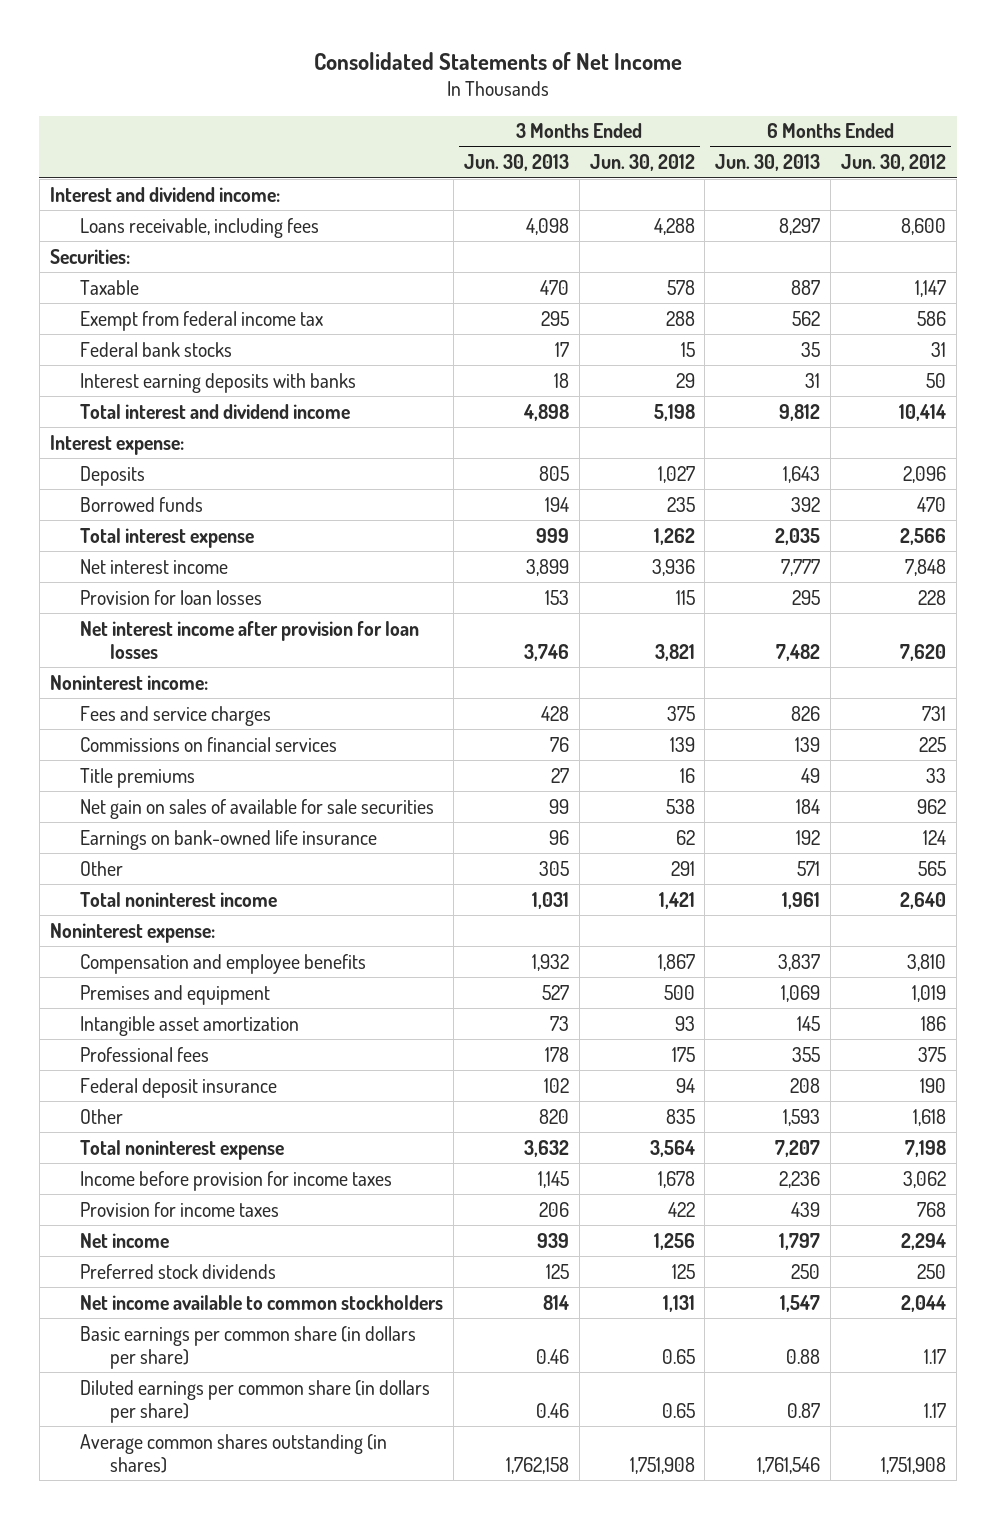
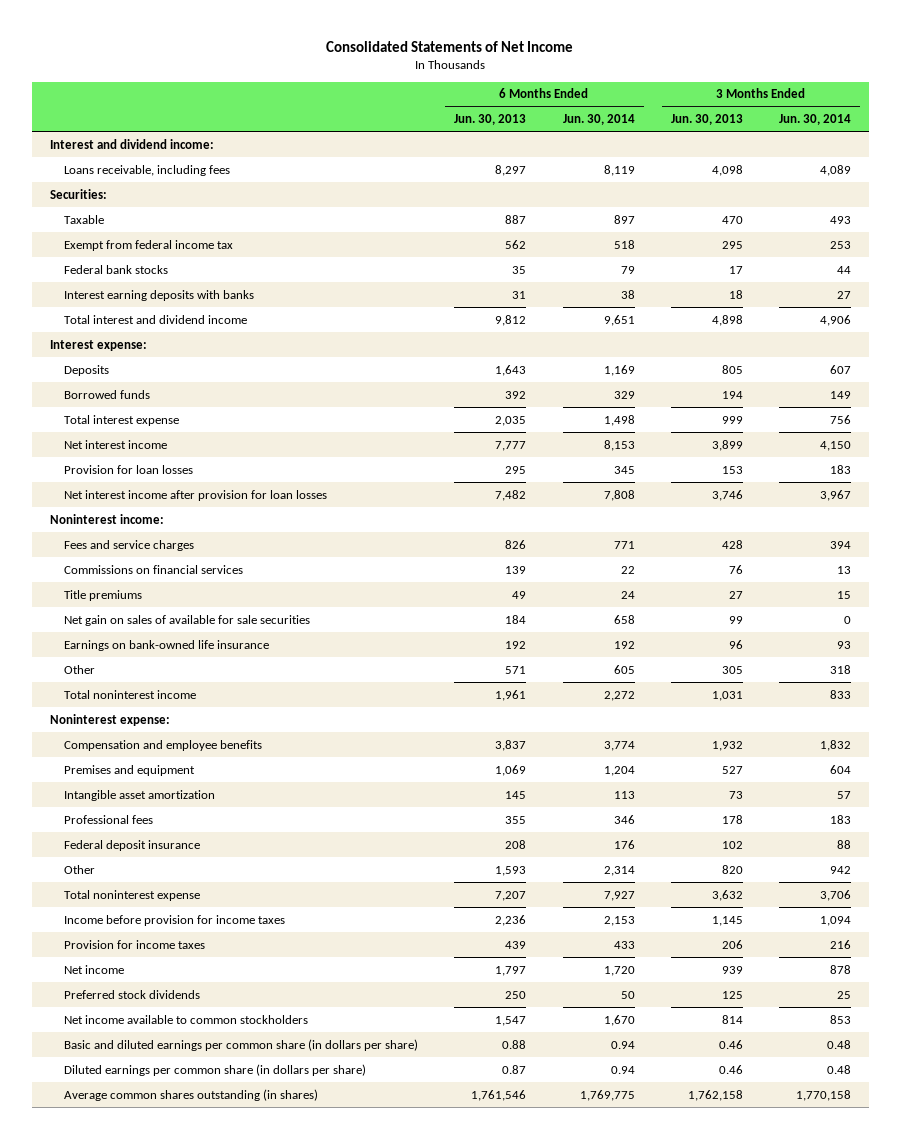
- | 3 Months Ended Jun. 30, 2013 | 3 Months Ended Jun. 30, 2012 | 6 Months Ended Jun. 30, 2013 | 6 Months Ended Jun. 30, 2012
+ | 6 Months Ended Jun. 30, 2013 | 6 Months Ended Jun. 30, 2014 | 3 Months Ended Jun. 30, 2013 | 3 Months Ended Jun. 30, 2014
- Basic earnings per common share (in dollars per share) | 0.46 | 0.65 | 0.88 | 1.17
+ Basic and diluted earnings per common share (in dollars per share) | 0.88 | 0.94 | 0.46 | 0.48

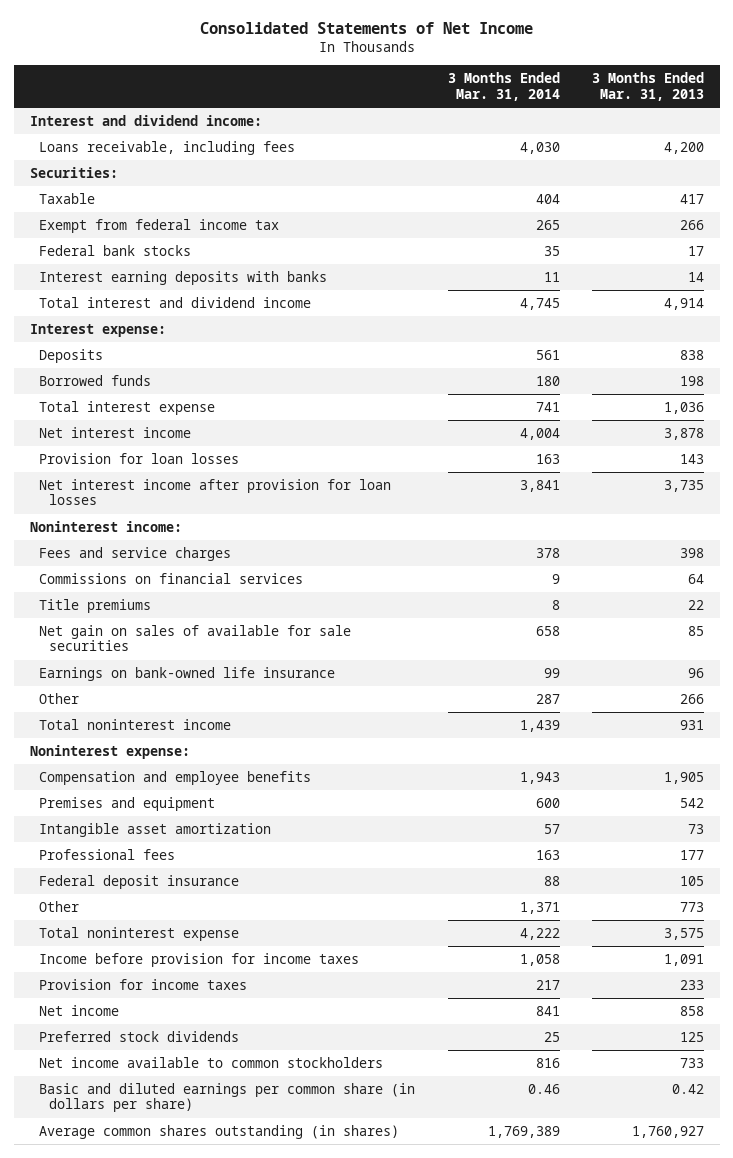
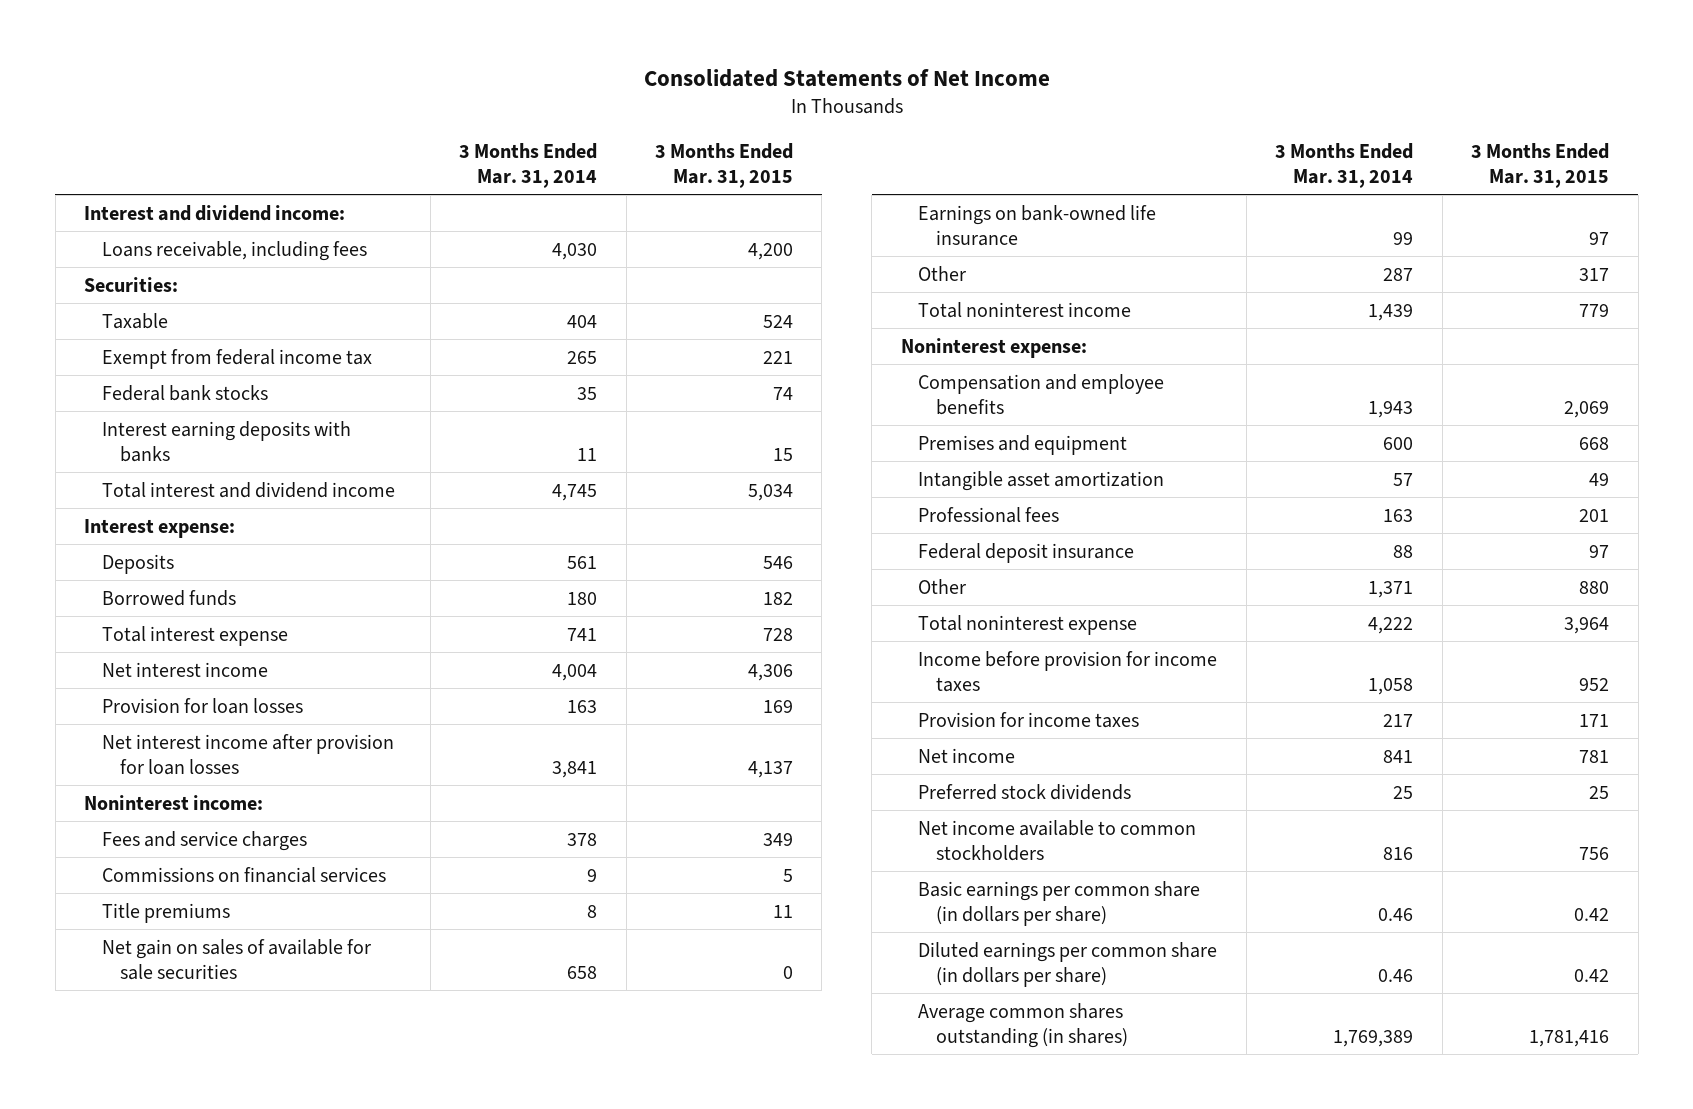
- | 3 Months Ended Mar. 31, 2014 | 3 Months Ended Mar. 31, 2013
+ | 3 Months Ended Mar. 31, 2014 | 3 Months Ended Mar. 31, 2015
- Basic and diluted earnings per common share (in dollars per share) | 0.46 | 0.42
+ Basic earnings per common share (in dollars per share) | 0.46 | 0.42
+ Diluted earnings per common share (in dollars per share) | 0.46 | 0.42

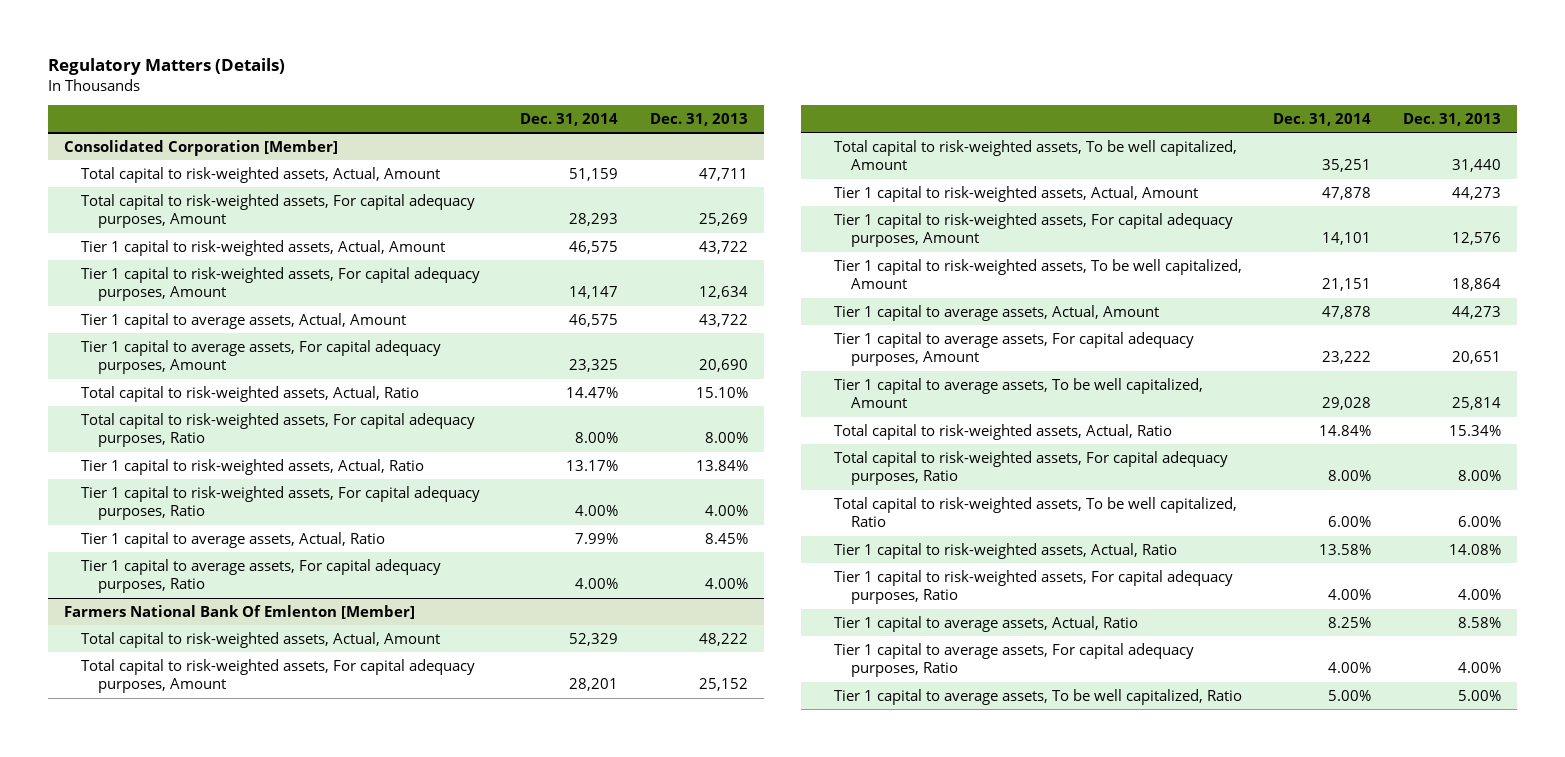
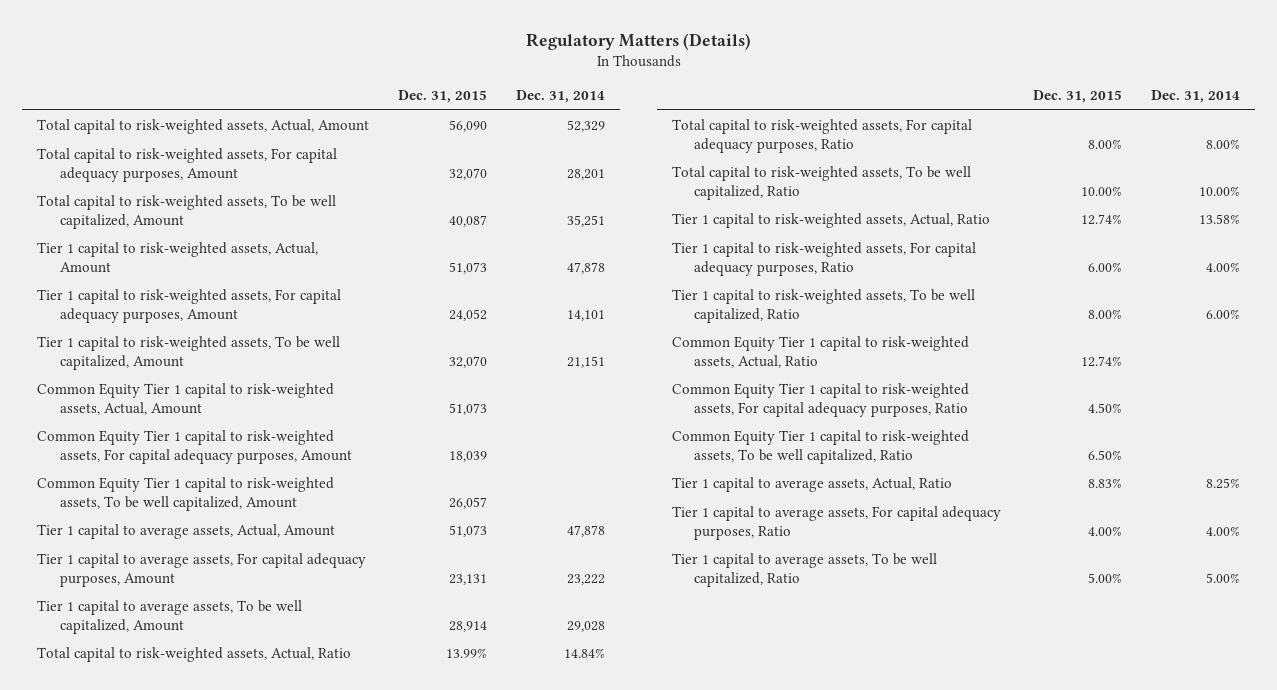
- | Dec. 31, 2014 | Dec. 31, 2013
+ | Dec. 31, 2015 | Dec. 31, 2014
- Consolidated Corporation [Member]
- Total capital to risk-weighted assets, Actual, Amount | 51,159 | 47,711
- Total capital to risk-weighted assets, For capital adequacy purposes, Amount | 28,293 | 25,269
- Tier 1 capital to risk-weighted assets, Actual, Amount | 46,575 | 43,722
- Tier 1 capital to risk-weighted assets, For capital adequacy purposes, Amount | 14,147 | 12,634
- Tier 1 capital to average assets, Actual, Amount | 46,575 | 43,722
- Tier 1 capital to average assets, For capital adequacy purposes, Amount | 23,325 | 20,690
- Total capital to risk-weighted assets, Actual, Ratio | 14.47% | 15.10%
- Total capital to risk-weighted assets, For capital adequacy purposes, Ratio | 8.00% | 8.00%
- Tier 1 capital to risk-weighted assets, Actual, Ratio | 13.17% | 13.84%
- Tier 1 capital to risk-weighted assets, For capital adequacy purposes, Ratio | 4.00% | 4.00%
- Tier 1 capital to average assets, Actual, Ratio | 7.99% | 8.45%
- Tier 1 capital to average assets, For capital adequacy purposes, Ratio | 4.00% | 4.00%
- Farmers National Bank Of Emlenton [Member]
+ Common Equity Tier 1 capital to risk-weighted assets, Actual, Amount | 51,073 |
+ Common Equity Tier 1 capital to risk-weighted assets, For capital adequacy purposes, Amount | 18,039 |
+ Common Equity Tier 1 capital to risk-weighted assets, To be well capitalized, Amount | 26,057 |
- Total capital to risk-weighted assets, To be well capitalized, Ratio | 6.00% | 6.00%
+ Total capital to risk-weighted assets, To be well capitalized, Ratio | 10.00% | 10.00%
+ Tier 1 capital to risk-weighted assets, To be well capitalized, Ratio | 8.00% | 6.00%
+ Common Equity Tier 1 capital to risk-weighted assets, Actual, Ratio | 12.74% |
+ Common Equity Tier 1 capital to risk-weighted assets, For capital adequacy purposes, Ratio | 4.50% |
+ Common Equity Tier 1 capital to risk-weighted assets, To be well capitalized, Ratio | 6.50% |

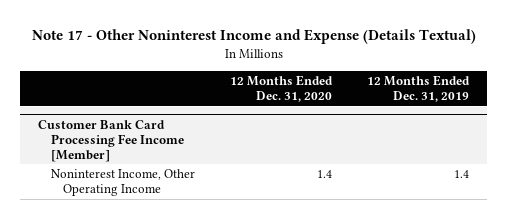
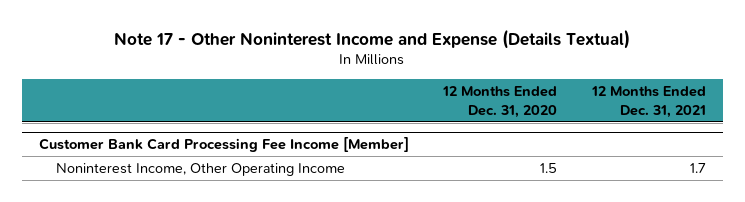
- | 12 Months Ended Dec. 31, 2020 | 12 Months Ended Dec. 31, 2019
+ | 12 Months Ended Dec. 31, 2020 | 12 Months Ended Dec. 31, 2021
@ Customer Bank Card Processing Fee Income [Member]
- Noninterest Income, Other Operating Income | 1.4 | 1.4
+ Noninterest Income, Other Operating Income | 1.5 | 1.7

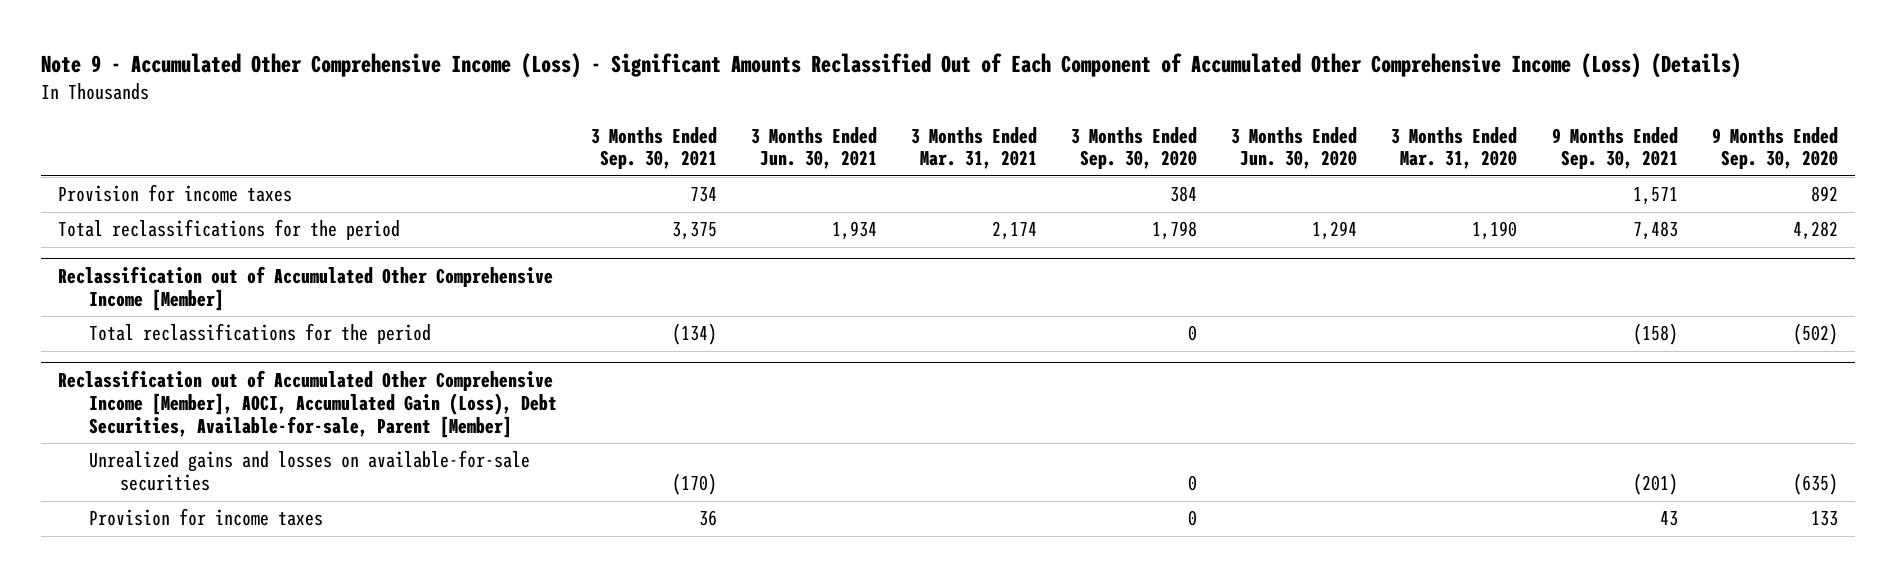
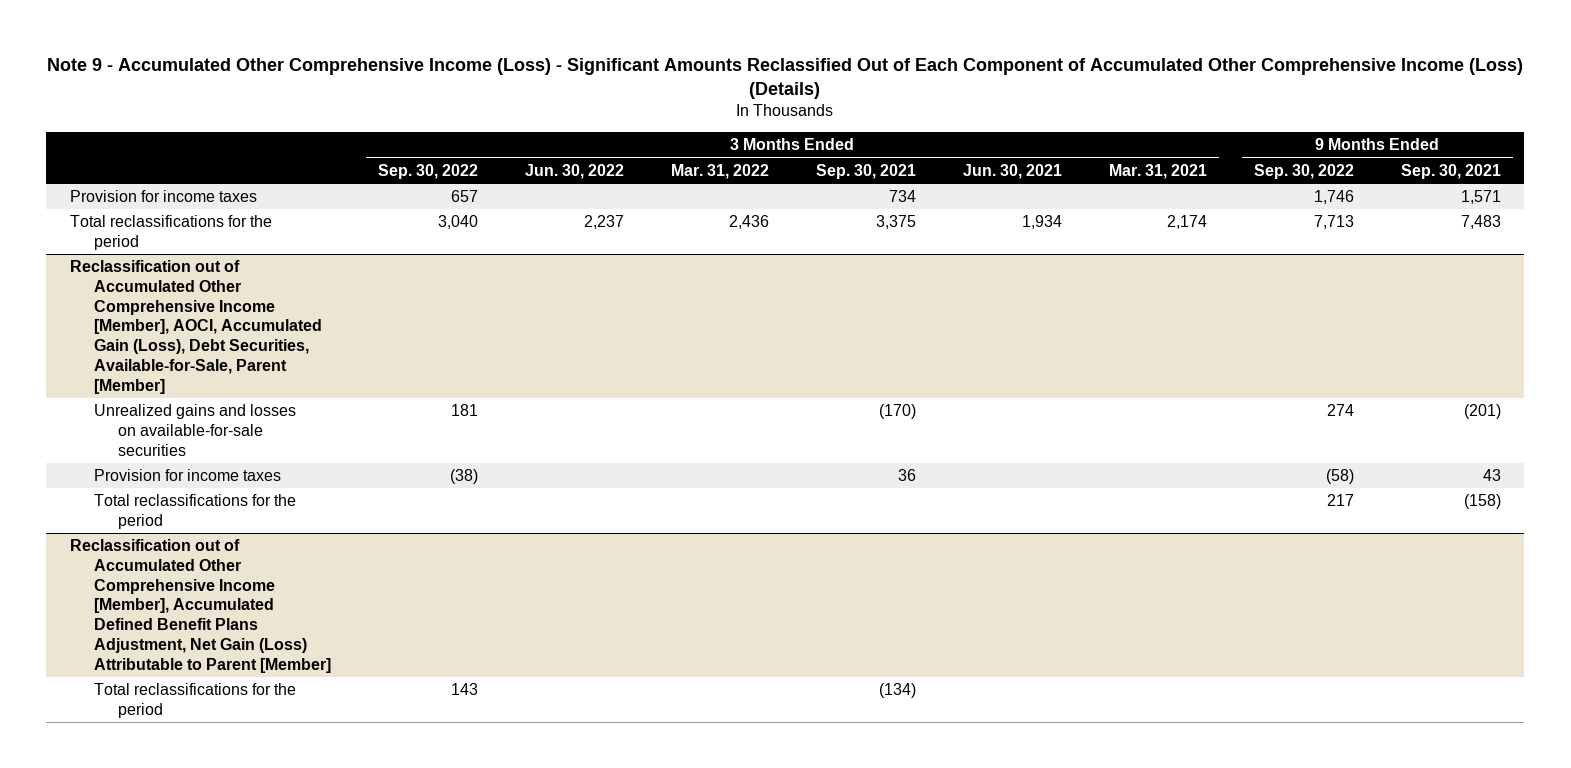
- | 3 Months Ended Sep. 30, 2021 | 3 Months Ended Jun. 30, 2021 | 3 Months Ended Mar. 31, 2021 | 3 Months Ended Sep. 30, 2020 | 3 Months Ended Jun. 30, 2020 | 3 Months Ended Mar. 31, 2020 | 9 Months Ended Sep. 30, 2021 | 9 Months Ended Sep. 30, 2020
+ | 3 Months Ended Sep. 30, 2022 | 3 Months Ended Jun. 30, 2022 | 3 Months Ended Mar. 31, 2022 | 3 Months Ended Sep. 30, 2021 | 3 Months Ended Jun. 30, 2021 | 3 Months Ended Mar. 31, 2021 | 9 Months Ended Sep. 30, 2022 | 9 Months Ended Sep. 30, 2021
- Reclassification out of Accumulated Other Comprehensive Income [Member]
- Total reclassifications for the period | (134) | | | 0 | | | (158) | (502)
- Reclassification out of Accumulated Other Comprehensive Income [Member], AOCI, Accumulated Gain (Loss), Debt Securities, Available-for-sale, Parent [Member]
+ Reclassification out of Accumulated Other Comprehensive Income [Member], AOCI, Accumulated Gain (Loss), Debt Securities, Available-for-Sale, Parent [Member]
+ Total reclassifications for the period | | | | | | | 217 | (158)
+ Reclassification out of Accumulated Other Comprehensive Income [Member], Accumulated Defined Benefit Plans Adjustment, Net Gain (Loss) Attributable to Parent [Member]
+ Total reclassifications for the period | 143 | | | (134) | | | |

